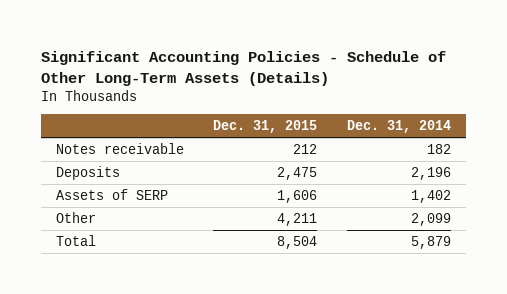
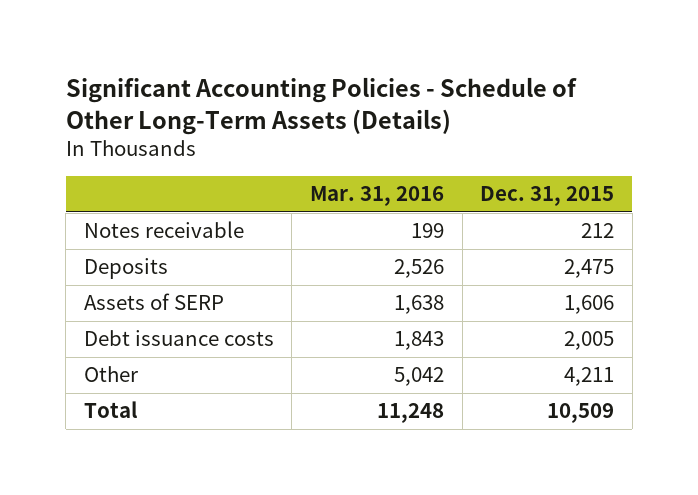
- | Dec. 31, 2015 | Dec. 31, 2014
+ | Mar. 31, 2016 | Dec. 31, 2015
+ Debt issuance costs | 1,843 | 2,005
- Total | 8,504 | 5,879
+ Total | 11,248 | 10,509

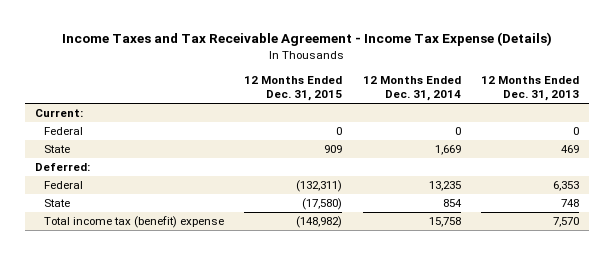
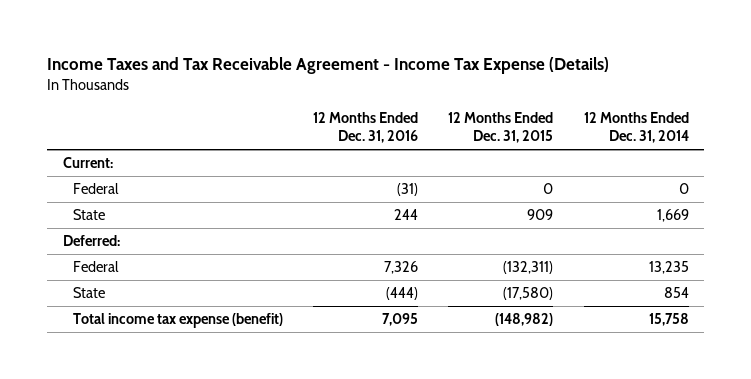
- | 12 Months Ended Dec. 31, 2015 | 12 Months Ended Dec. 31, 2014 | 12 Months Ended Dec. 31, 2013
+ | 12 Months Ended Dec. 31, 2016 | 12 Months Ended Dec. 31, 2015 | 12 Months Ended Dec. 31, 2014
- Total income tax (benefit) expense | (148,982) | 15,758 | 7,570
+ Total income tax expense (benefit) | 7,095 | (148,982) | 15,758

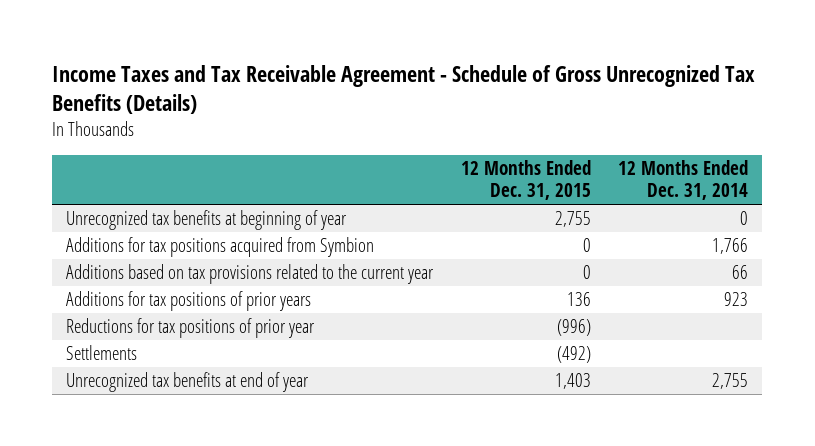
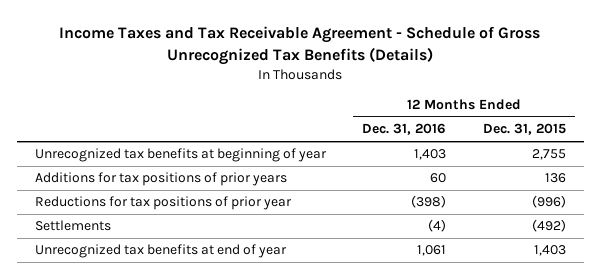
- | 12 Months Ended Dec. 31, 2015 | 12 Months Ended Dec. 31, 2014
+ | 12 Months Ended Dec. 31, 2016 | 12 Months Ended Dec. 31, 2015
- Additions for tax positions acquired from Symbion | 0 | 1,766
- Additions based on tax provisions related to the current year | 0 | 66

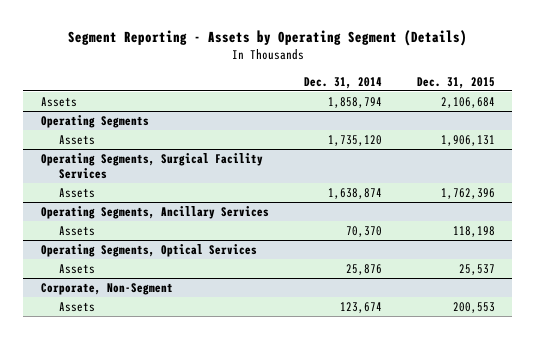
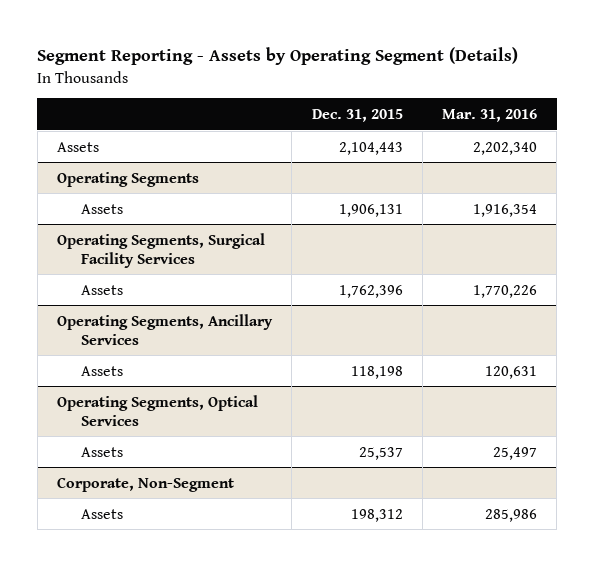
- | Dec. 31, 2014 | Dec. 31, 2015
+ | Dec. 31, 2015 | Mar. 31, 2016
- Assets | 1,858,794 | 2,106,684
+ Assets | 2,104,443 | 2,202,340
@ Corporate, Non-Segment
- Assets | 123,674 | 200,553
+ Assets | 198,312 | 285,986

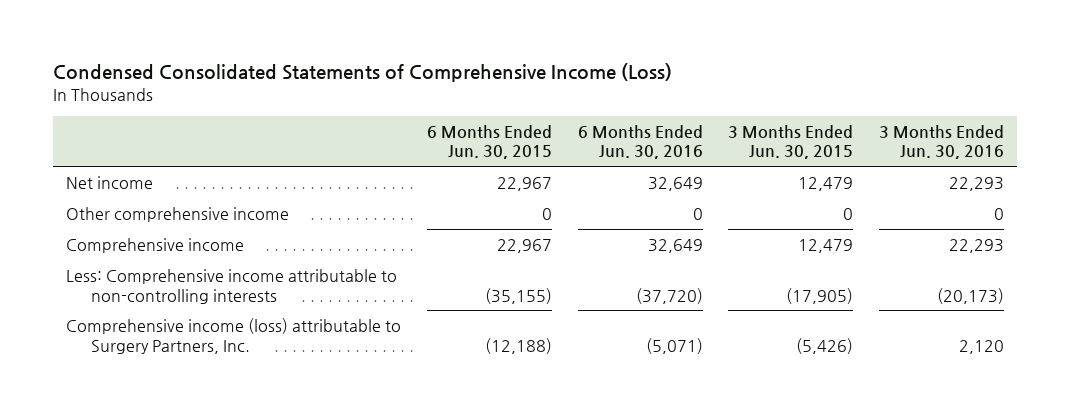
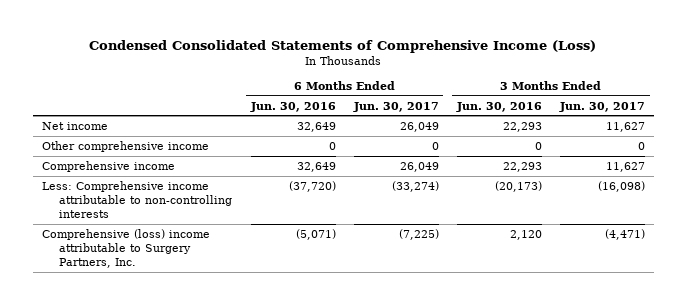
- | 6 Months Ended Jun. 30, 2015 | 6 Months Ended Jun. 30, 2016 | 3 Months Ended Jun. 30, 2015 | 3 Months Ended Jun. 30, 2016
+ | 6 Months Ended Jun. 30, 2016 | 6 Months Ended Jun. 30, 2017 | 3 Months Ended Jun. 30, 2016 | 3 Months Ended Jun. 30, 2017
- Comprehensive income (loss) attributable to Surgery Partners, Inc. | (12,188) | (5,071) | (5,426) | 2,120
+ Comprehensive (loss) income attributable to Surgery Partners, Inc. | (5,071) | (7,225) | 2,120 | (4,471)

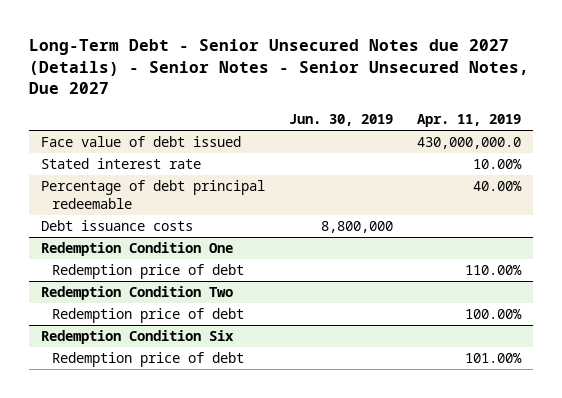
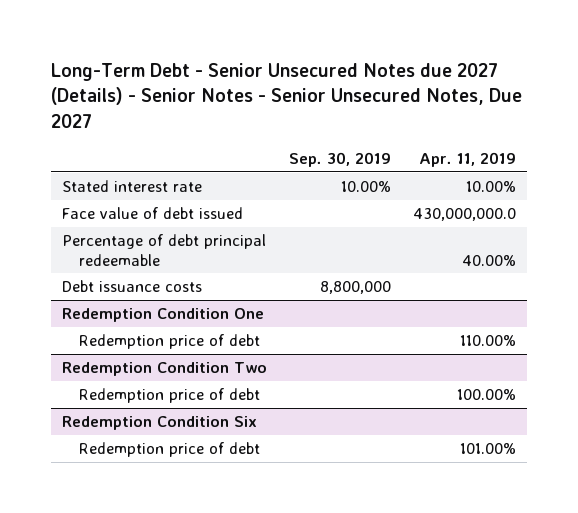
- | Jun. 30, 2019 | Apr. 11, 2019
+ | Sep. 30, 2019 | Apr. 11, 2019
moved down: Face value of debt issued | | 430,000,000.0

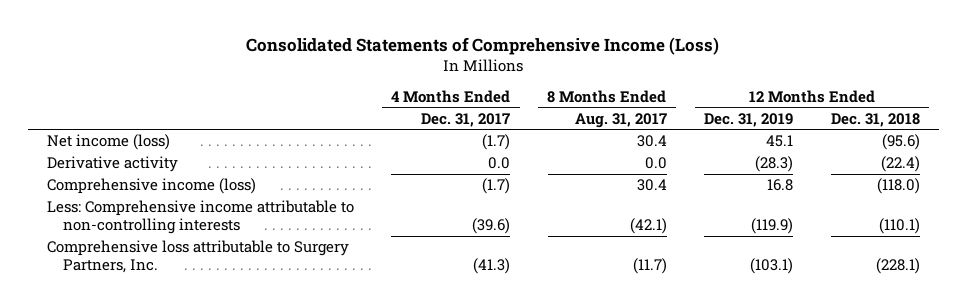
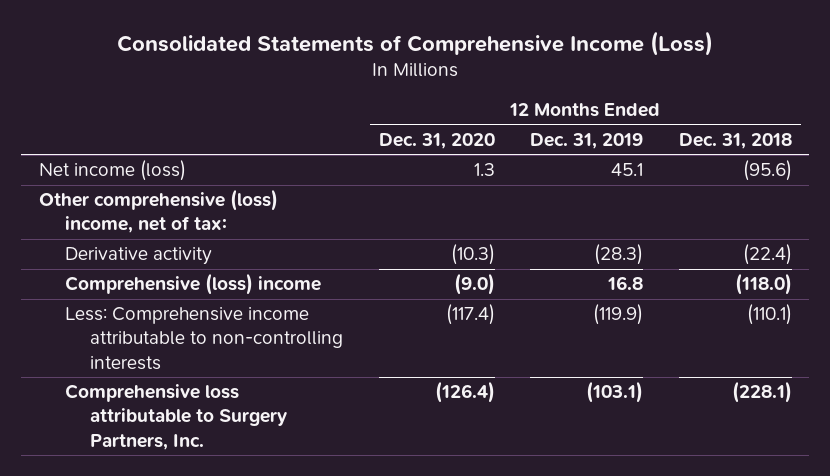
- | 4 Months Ended Dec. 31, 2017 | 8 Months Ended Aug. 31, 2017 | 12 Months Ended Dec. 31, 2019 | 12 Months Ended Dec. 31, 2018
+ | 12 Months Ended Dec. 31, 2020 | 12 Months Ended Dec. 31, 2019 | 12 Months Ended Dec. 31, 2018
+ Other comprehensive (loss) income, net of tax:
- Comprehensive income (loss) | (1.7) | 30.4 | 16.8 | (118.0)
+ Comprehensive (loss) income | (9.0) | 16.8 | (118.0)

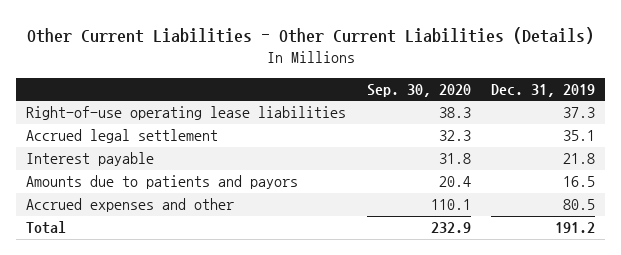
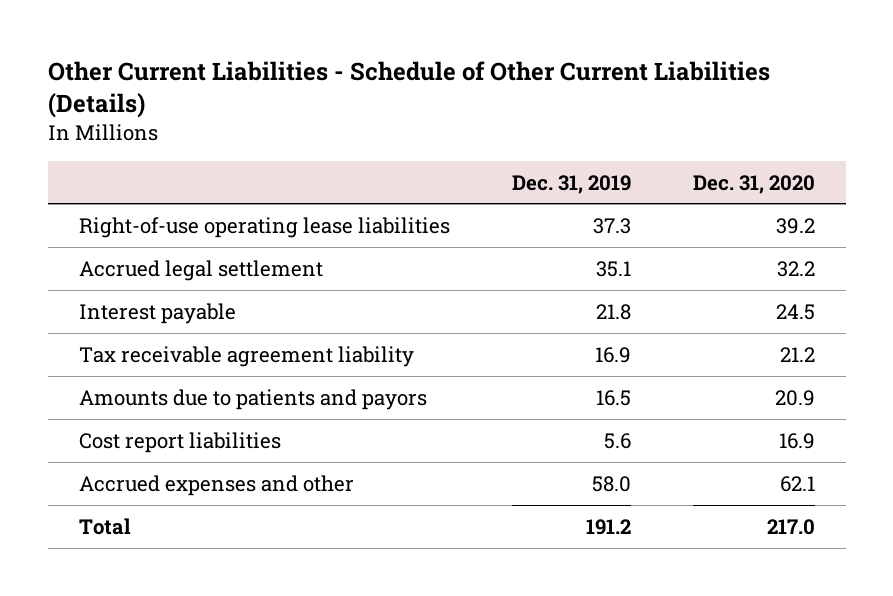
- Other Current Liabilities - Other Current Liabilities (Details)
+ Other Current Liabilities - Schedule of Other Current Liabilities (Details)
- | Sep. 30, 2020 | Dec. 31, 2019
+ | Dec. 31, 2019 | Dec. 31, 2020
+ Tax receivable agreement liability | 16.9 | 21.2
- Accrued expenses and other | 110.1 | 80.5
+ Cost report liabilities | 5.6 | 16.9
+ Accrued expenses and other | 58.0 | 62.1

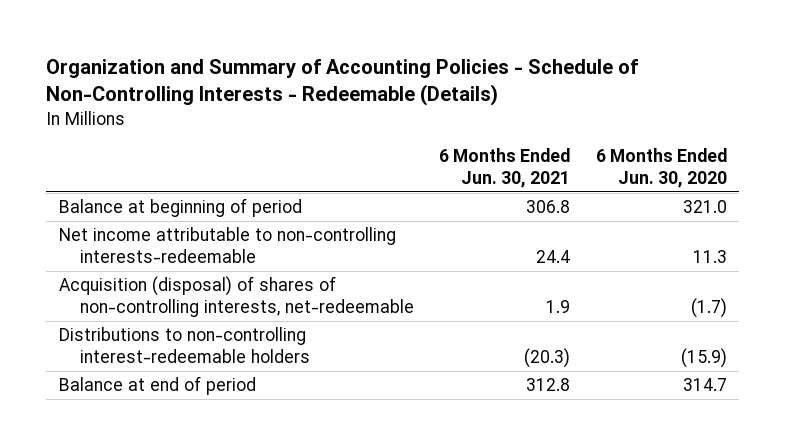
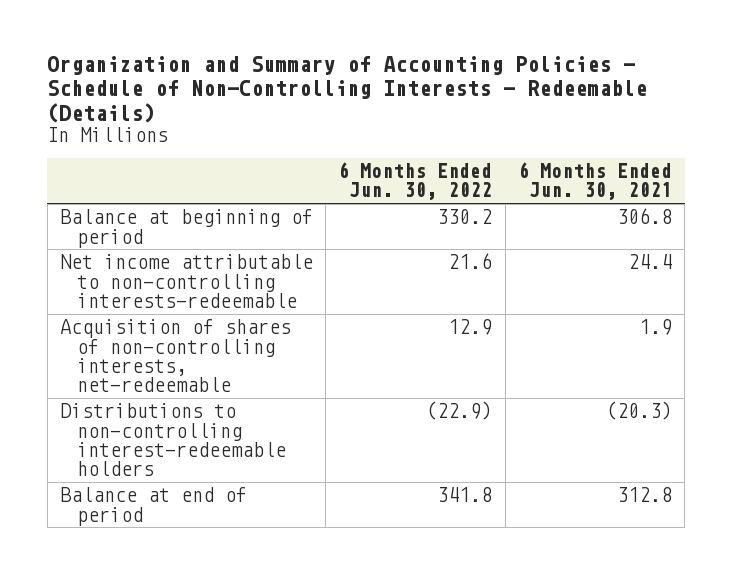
- | 6 Months Ended Jun. 30, 2021 | 6 Months Ended Jun. 30, 2020
+ | 6 Months Ended Jun. 30, 2022 | 6 Months Ended Jun. 30, 2021
- Acquisition (disposal) of shares of non-controlling interests, net-redeemable | 1.9 | (1.7)
+ Acquisition of shares of non-controlling interests, net-redeemable | 12.9 | 1.9

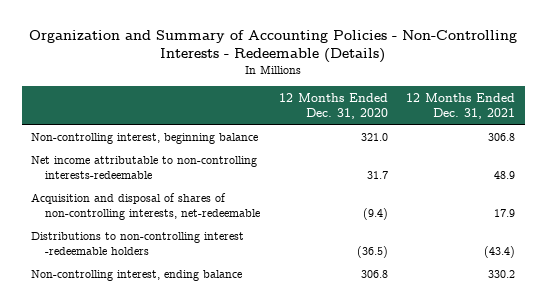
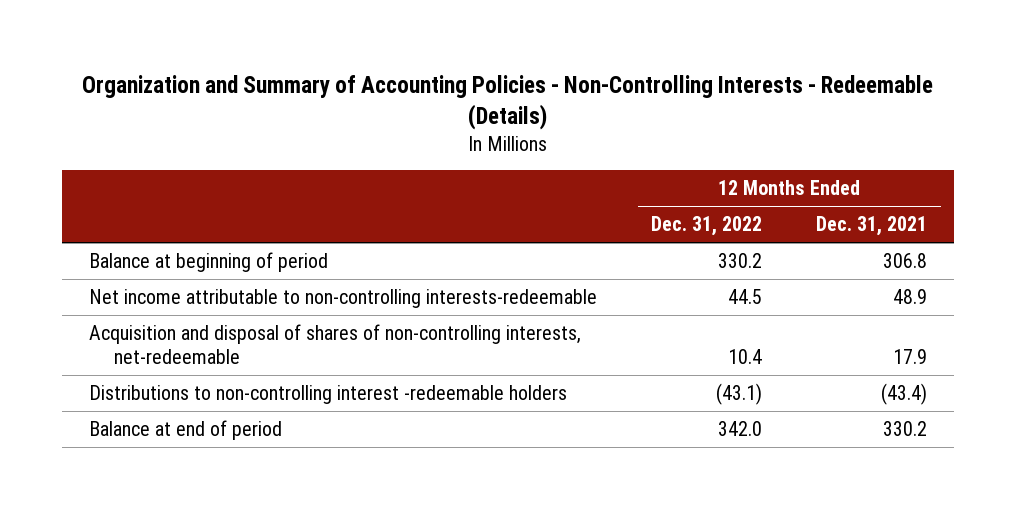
- | 12 Months Ended Dec. 31, 2020 | 12 Months Ended Dec. 31, 2021
+ | 12 Months Ended Dec. 31, 2022 | 12 Months Ended Dec. 31, 2021
- Non-controlling interest, beginning balance | 321.0 | 306.8
+ Balance at beginning of period | 330.2 | 306.8
- Non-controlling interest, ending balance | 306.8 | 330.2
+ Balance at end of period | 342.0 | 330.2

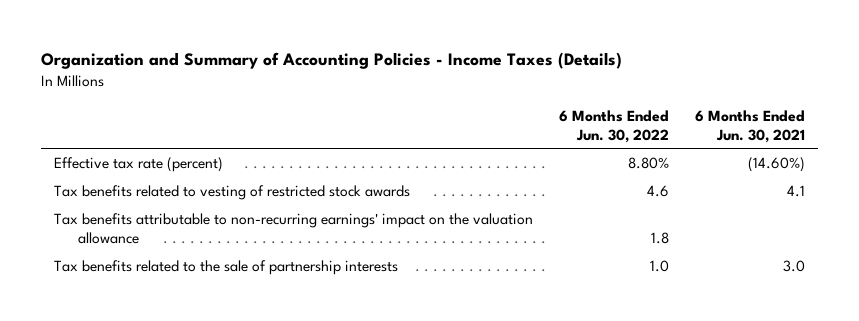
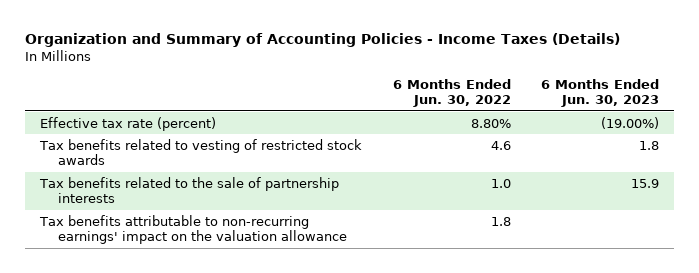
- | 6 Months Ended Jun. 30, 2022 | 6 Months Ended Jun. 30, 2021
+ | 6 Months Ended Jun. 30, 2022 | 6 Months Ended Jun. 30, 2023
moved down: Tax benefits attributable to non-recurring earnings' impact on the valuation allowance | 1.8 |

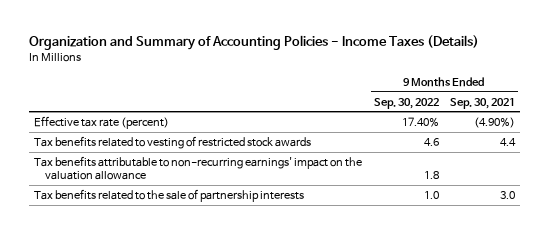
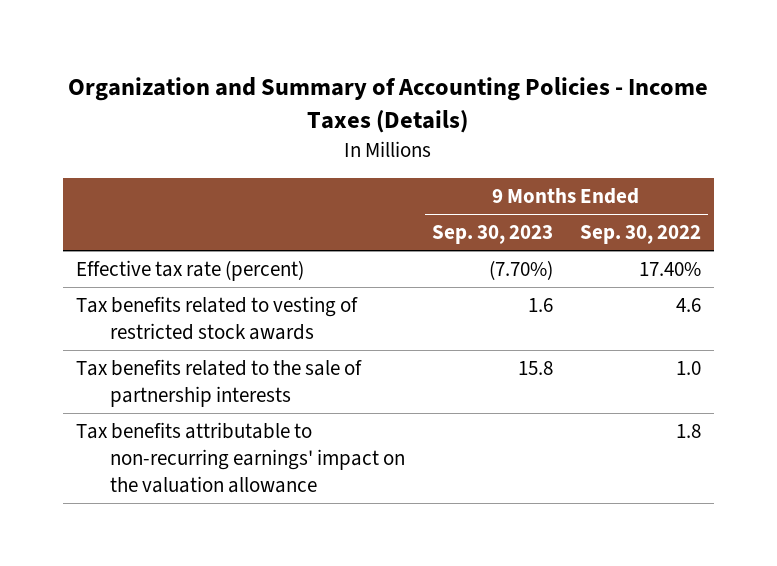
- | 9 Months Ended Sep. 30, 2022 | 9 Months Ended Sep. 30, 2021
+ | 9 Months Ended Sep. 30, 2023 | 9 Months Ended Sep. 30, 2022
moved down: Tax benefits attributable to non-recurring earnings' impact on the valuation allowance | | 1.8

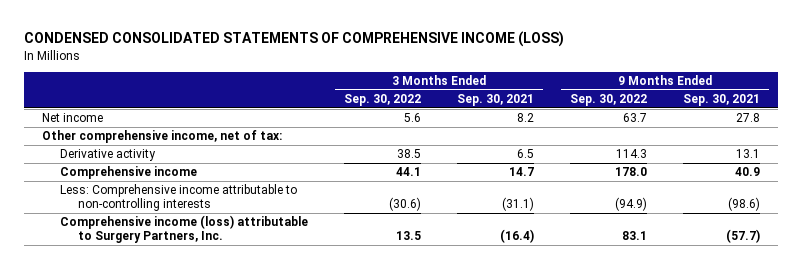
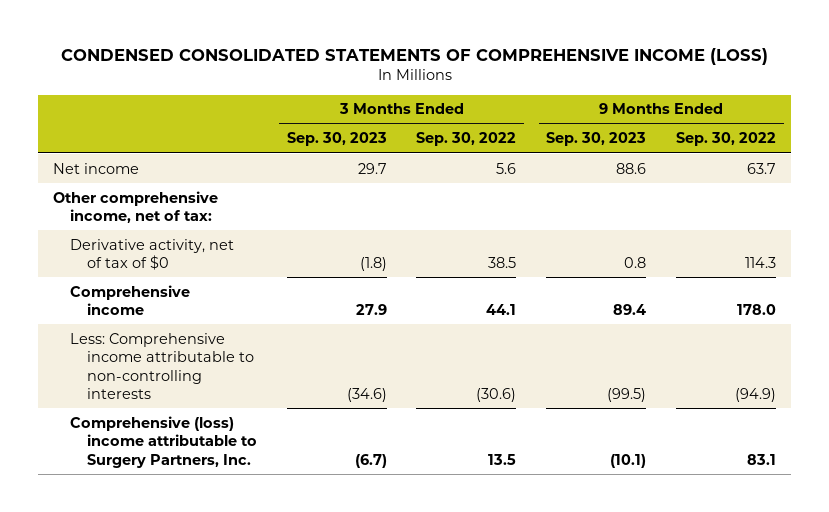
- | 3 Months Ended Sep. 30, 2022 | 3 Months Ended Sep. 30, 2021 | 9 Months Ended Sep. 30, 2022 | 9 Months Ended Sep. 30, 2021
+ | 3 Months Ended Sep. 30, 2023 | 3 Months Ended Sep. 30, 2022 | 9 Months Ended Sep. 30, 2023 | 9 Months Ended Sep. 30, 2022
- Derivative activity | 38.5 | 6.5 | 114.3 | 13.1
+ Derivative activity, net of tax of $0 | (1.8) | 38.5 | 0.8 | 114.3
- Comprehensive income (loss) attributable to Surgery Partners, Inc. | 13.5 | (16.4) | 83.1 | (57.7)
+ Comprehensive (loss) income attributable to Surgery Partners, Inc. | (6.7) | 13.5 | (10.1) | 83.1

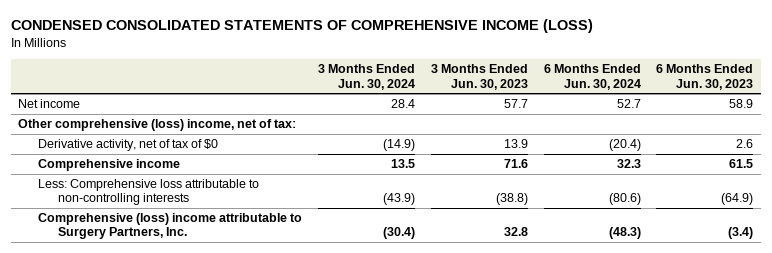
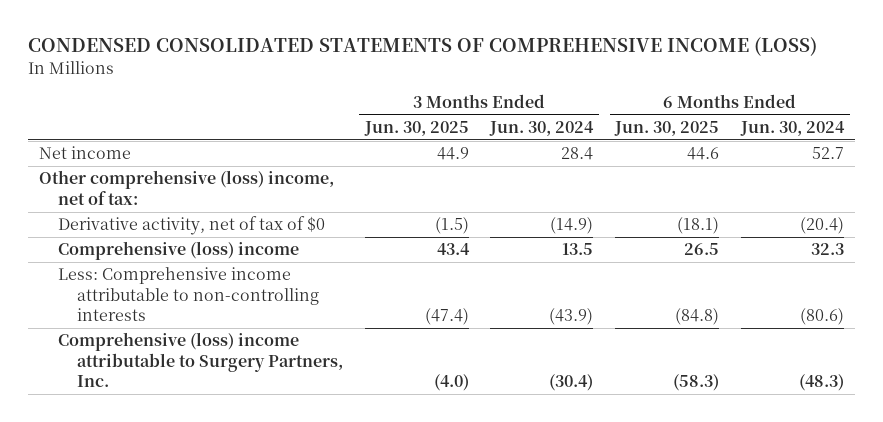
- | 3 Months Ended Jun. 30, 2024 | 3 Months Ended Jun. 30, 2023 | 6 Months Ended Jun. 30, 2024 | 6 Months Ended Jun. 30, 2023
+ | 3 Months Ended Jun. 30, 2025 | 3 Months Ended Jun. 30, 2024 | 6 Months Ended Jun. 30, 2025 | 6 Months Ended Jun. 30, 2024
- Comprehensive income | 13.5 | 71.6 | 32.3 | 61.5
- Less: Comprehensive loss attributable to non-controlling interests | (43.9) | (38.8) | (80.6) | (64.9)
+ Comprehensive (loss) income | 43.4 | 13.5 | 26.5 | 32.3
+ Less: Comprehensive income attributable to non-controlling interests | (47.4) | (43.9) | (84.8) | (80.6)

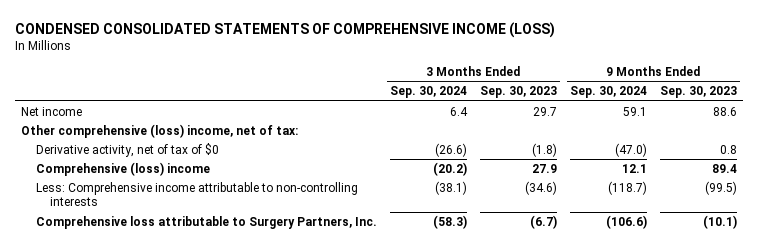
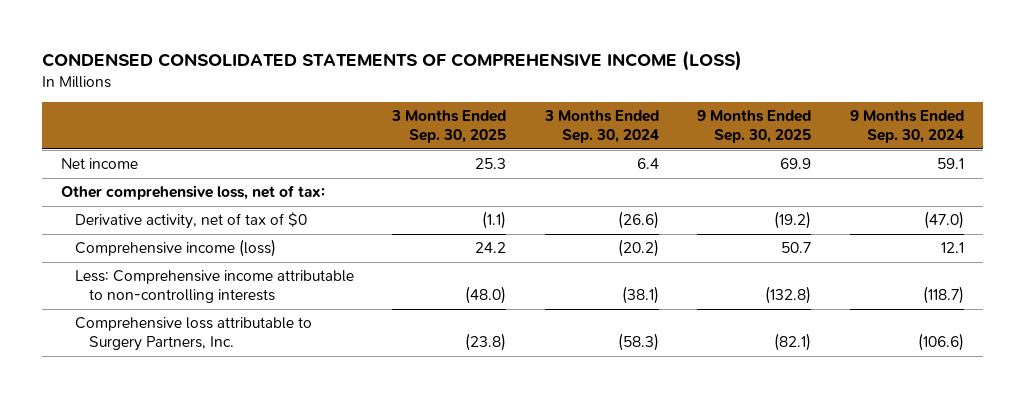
- | 3 Months Ended Sep. 30, 2024 | 3 Months Ended Sep. 30, 2023 | 9 Months Ended Sep. 30, 2024 | 9 Months Ended Sep. 30, 2023
+ | 3 Months Ended Sep. 30, 2025 | 3 Months Ended Sep. 30, 2024 | 9 Months Ended Sep. 30, 2025 | 9 Months Ended Sep. 30, 2024
- Other comprehensive (loss) income, net of tax:
+ Other comprehensive loss, net of tax:
- Comprehensive (loss) income | (20.2) | 27.9 | 12.1 | 89.4
+ Comprehensive income (loss) | 24.2 | (20.2) | 50.7 | 12.1

